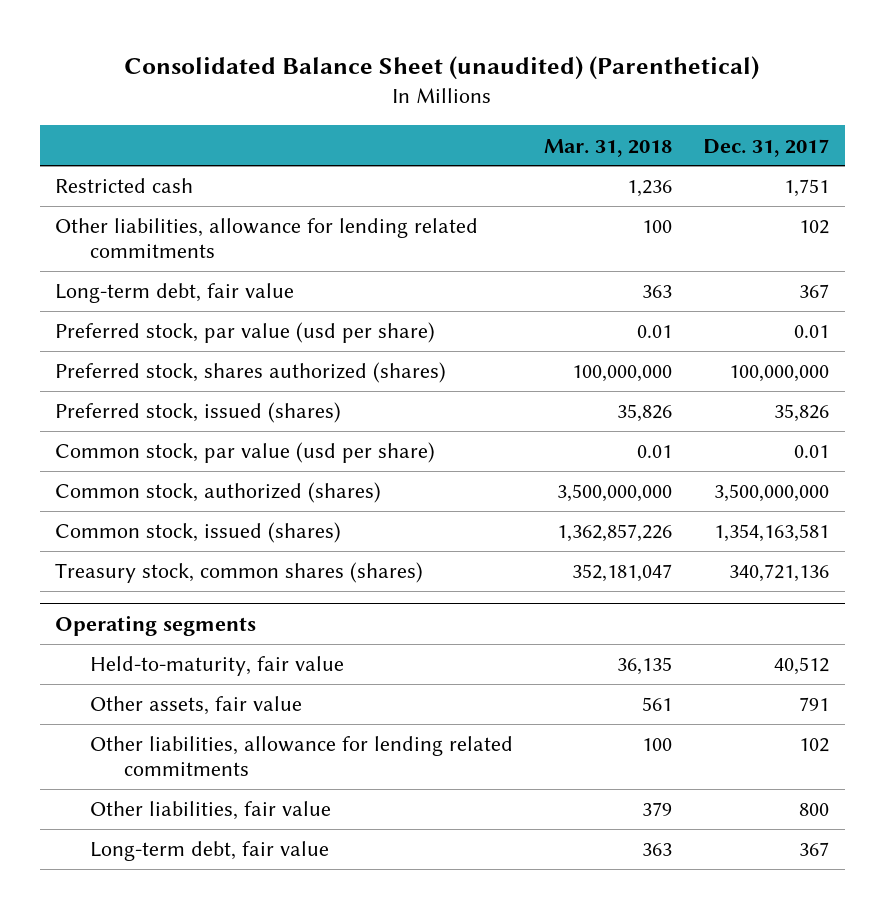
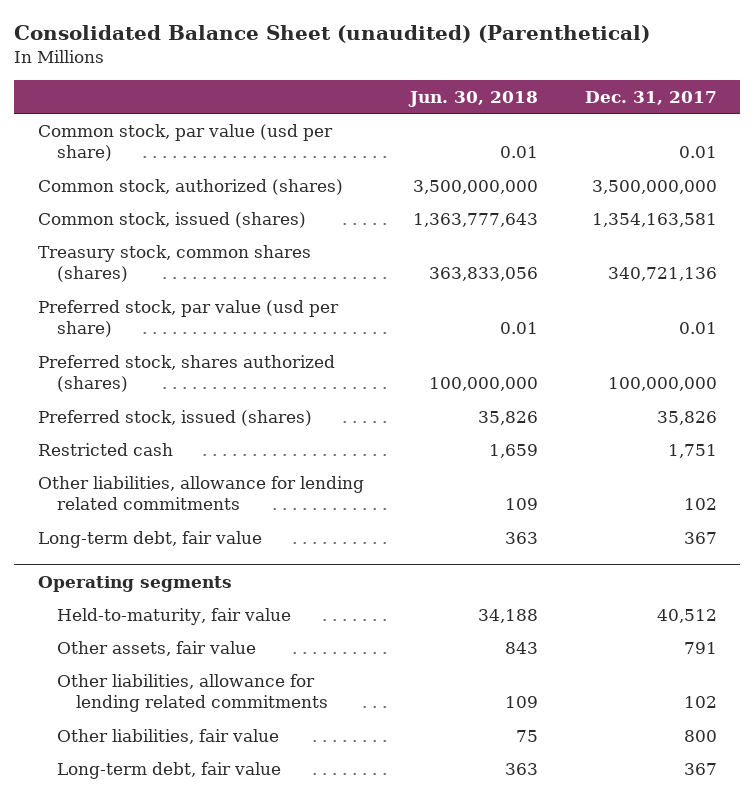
- | Mar. 31, 2018 | Dec. 31, 2017
+ | Jun. 30, 2018 | Dec. 31, 2017
moved down: Preferred stock, par value (usd per share) | 0.01 | 0.01
moved down: Preferred stock, shares authorized (shares) | 100,000,000 | 100,000,000
moved down: Preferred stock, issued (shares) | 35,826 | 35,826
moved down: Restricted cash | 1,659 | 1,751
moved down: Other liabilities, allowance for lending related commitments | 109 | 102
moved down: Long-term debt, fair value | 363 | 367

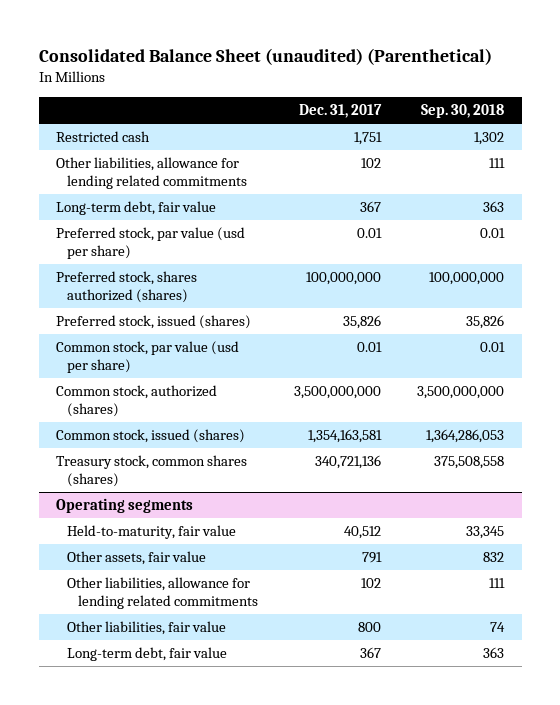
- | Jun. 30, 2018 | Dec. 31, 2017
+ | Dec. 31, 2017 | Sep. 30, 2018
moved up: Restricted cash | 1,751 | 1,302
moved up: Other liabilities, allowance for lending related commitments | 102 | 111
moved up: Long-term debt, fair value | 367 | 363
moved up: Preferred stock, par value (usd per share) | 0.01 | 0.01
moved up: Preferred stock, shares authorized (shares) | 100,000,000 | 100,000,000
moved up: Preferred stock, issued (shares) | 35,826 | 35,826

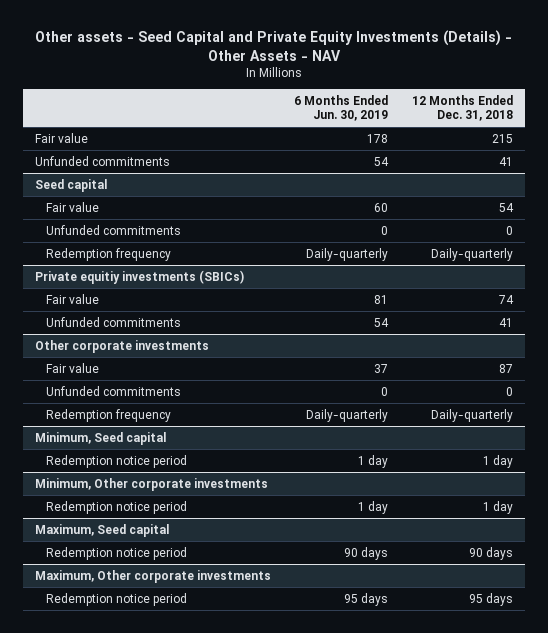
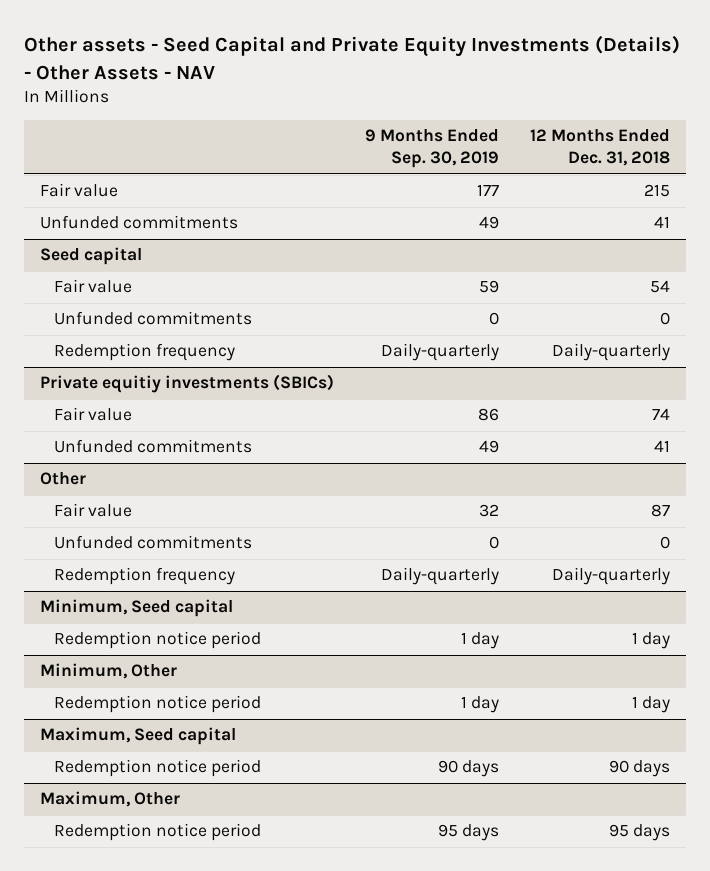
- | 6 Months Ended Jun. 30, 2019 | 12 Months Ended Dec. 31, 2018
+ | 9 Months Ended Sep. 30, 2019 | 12 Months Ended Dec. 31, 2018
- Other corporate investments
+ Other
- Minimum, Other corporate investments
+ Minimum, Other
- Maximum, Other corporate investments
+ Maximum, Other

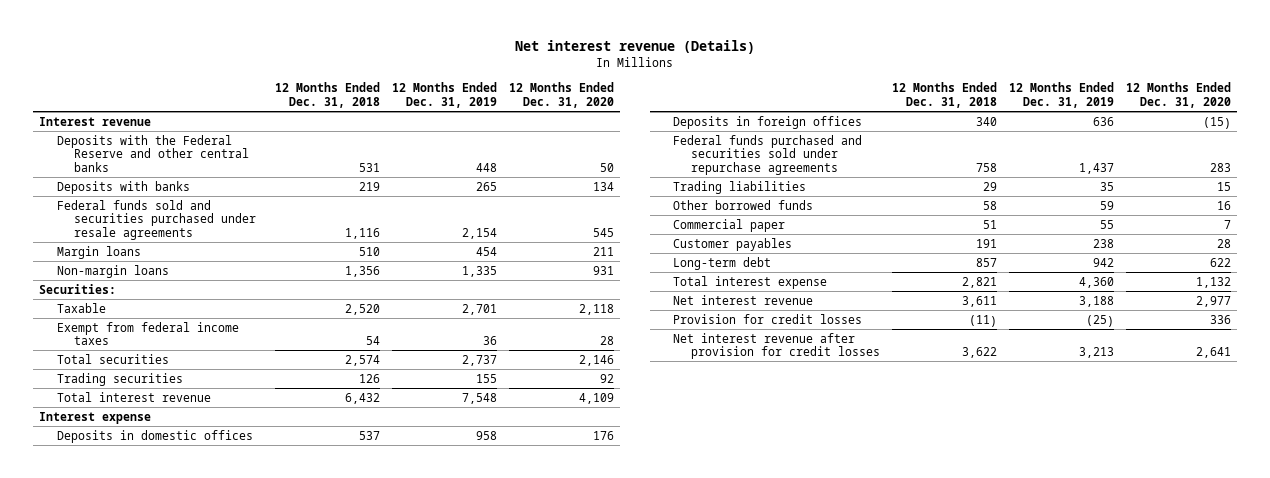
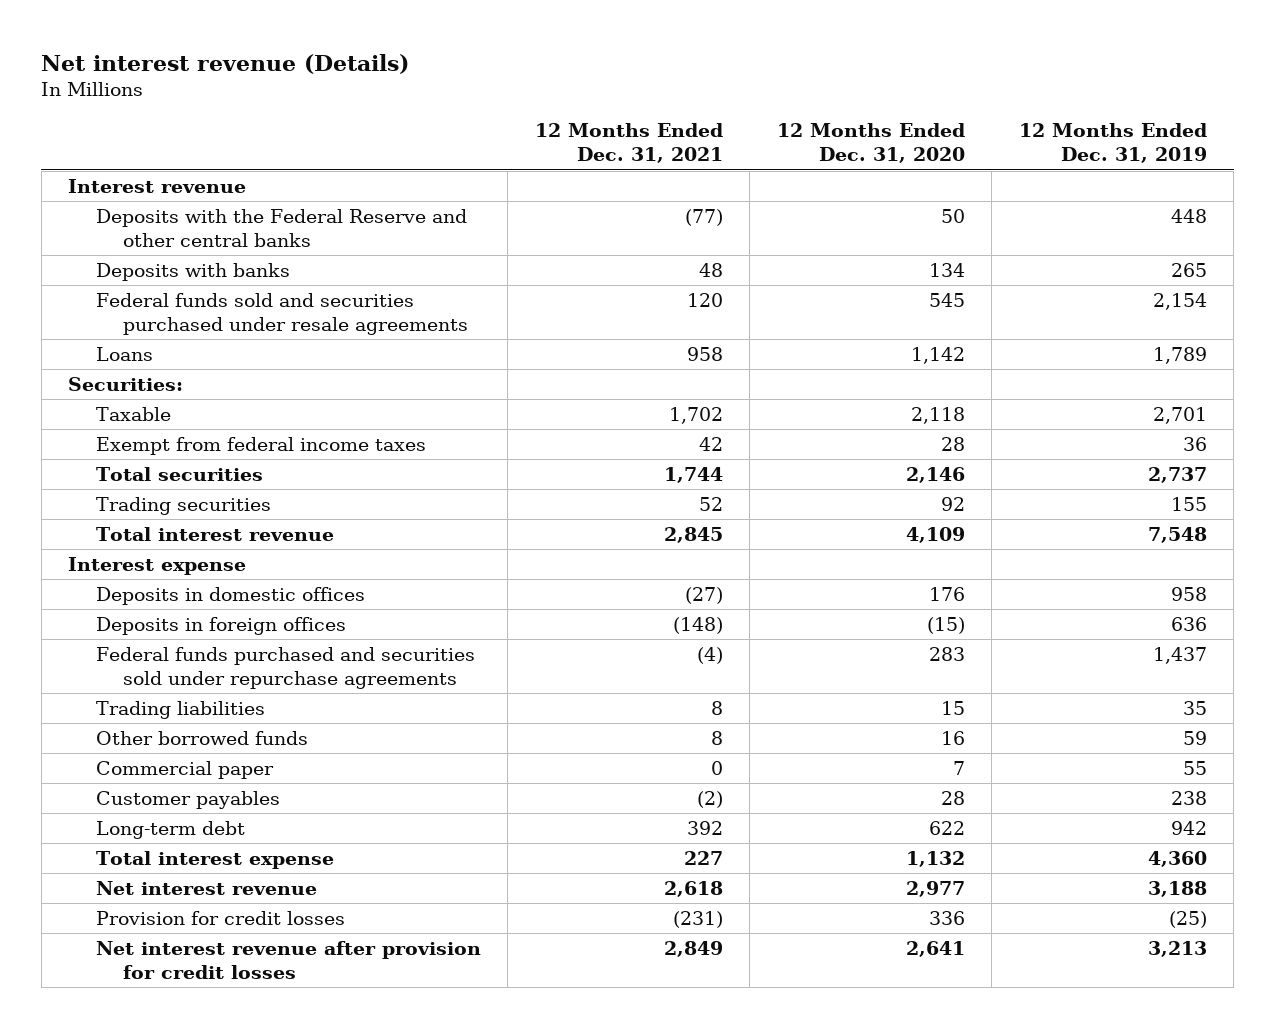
- | 12 Months Ended Dec. 31, 2018 | 12 Months Ended Dec. 31, 2019 | 12 Months Ended Dec. 31, 2020
+ | 12 Months Ended Dec. 31, 2021 | 12 Months Ended Dec. 31, 2020 | 12 Months Ended Dec. 31, 2019
- Margin loans | 510 | 454 | 211
- Non-margin loans | 1,356 | 1,335 | 931
+ Loans | 958 | 1,142 | 1,789

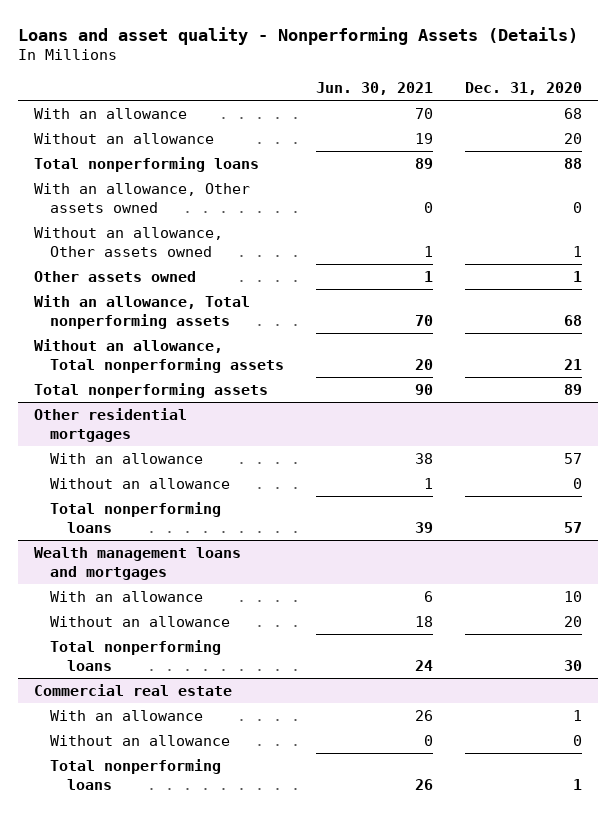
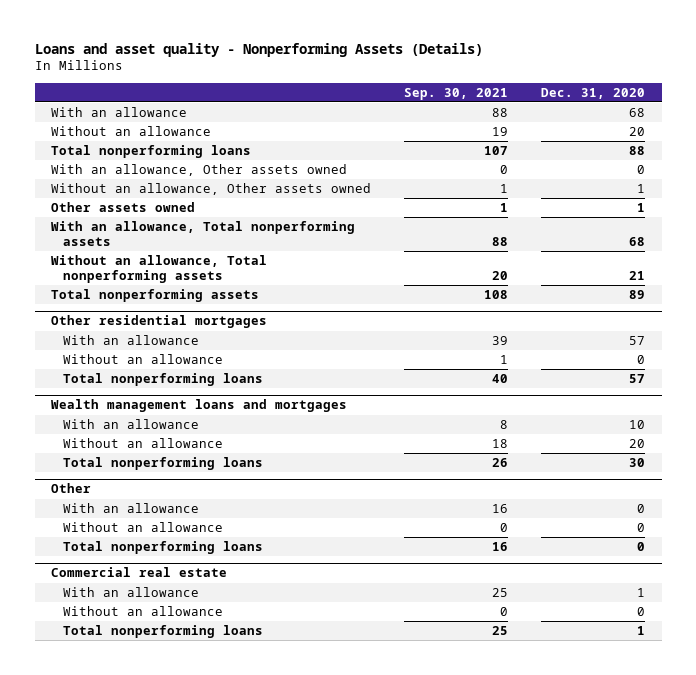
- | Jun. 30, 2021 | Dec. 31, 2020
+ | Sep. 30, 2021 | Dec. 31, 2020
+ Other
+ With an allowance | 16 | 0
+ Without an allowance | 0 | 0
+ Total nonperforming loans | 16 | 0

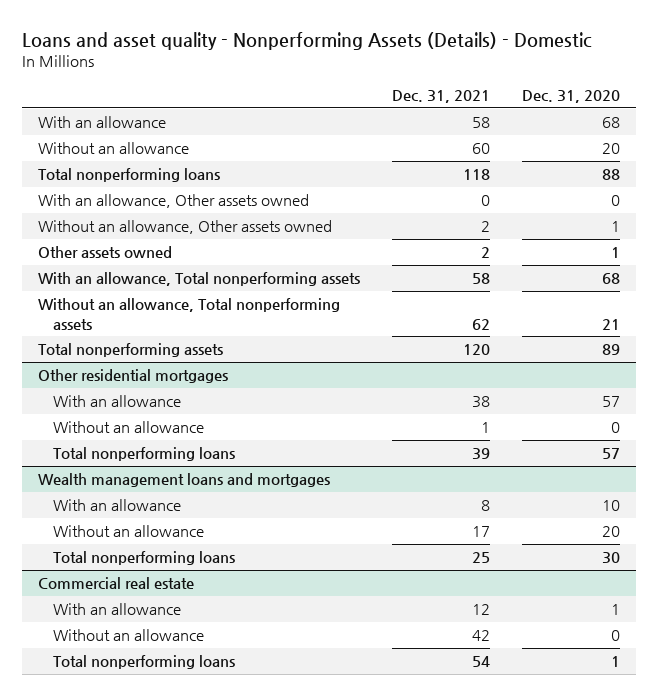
- Loans and asset quality - Nonperforming Assets (Details)
+ Loans and asset quality - Nonperforming Assets (Details) - Domestic
- | Sep. 30, 2021 | Dec. 31, 2020
+ | Dec. 31, 2021 | Dec. 31, 2020
- Other
- With an allowance | 16 | 0
- Without an allowance | 0 | 0
- Total nonperforming loans | 16 | 0

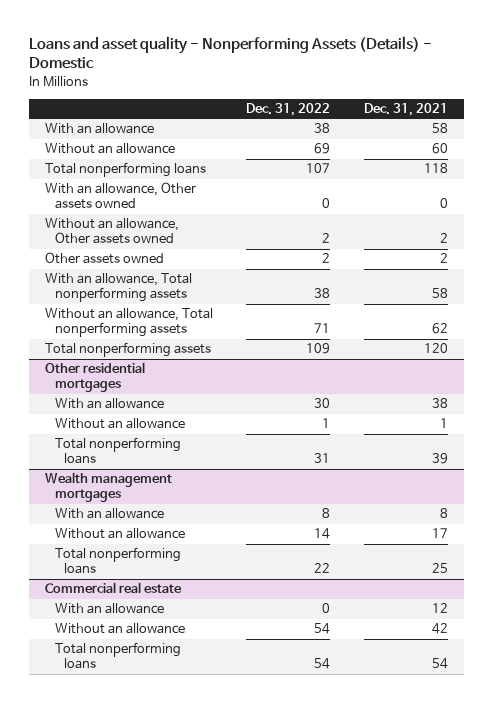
- | Dec. 31, 2021 | Dec. 31, 2020
+ | Dec. 31, 2022 | Dec. 31, 2021
- Wealth management loans and mortgages
+ Wealth management mortgages

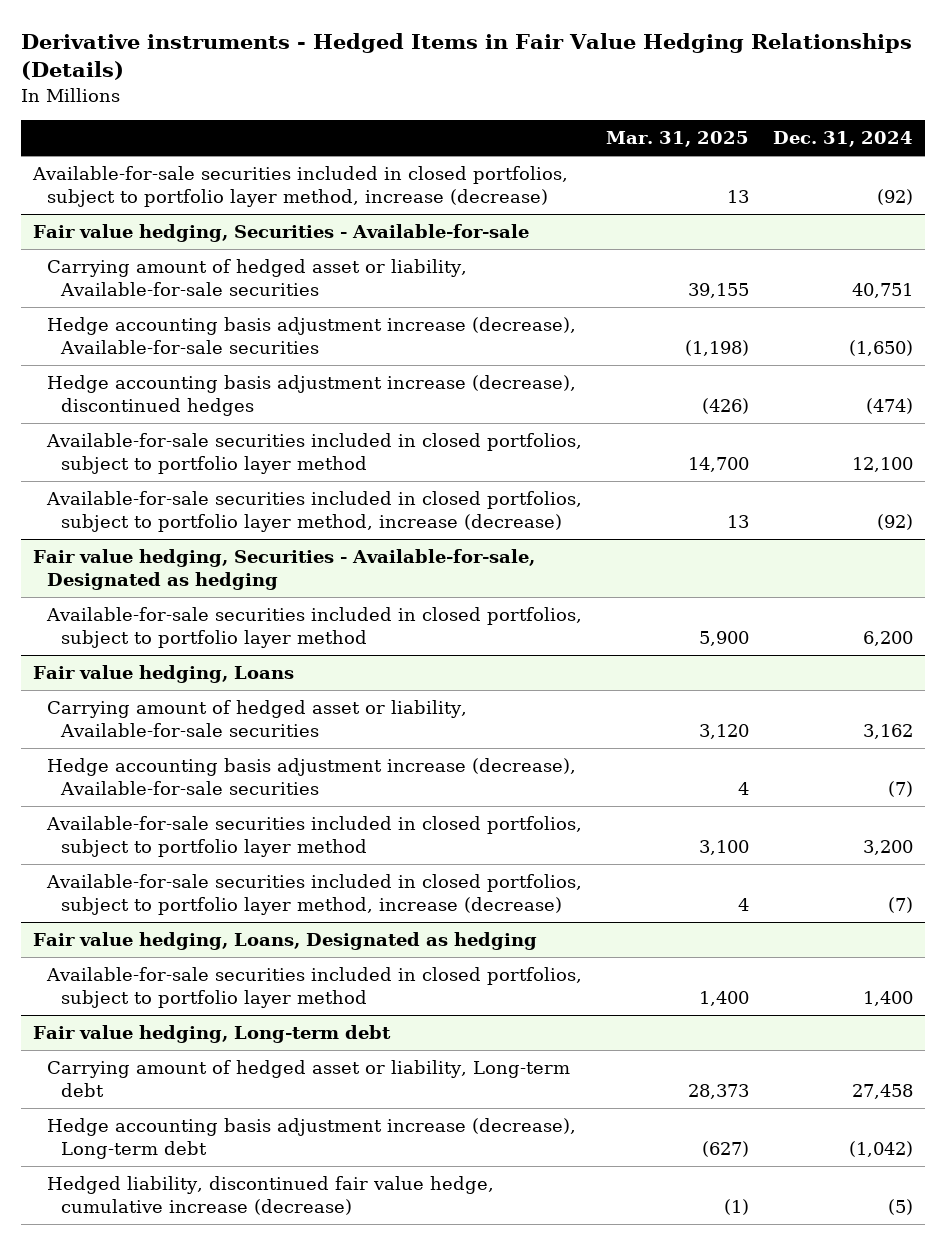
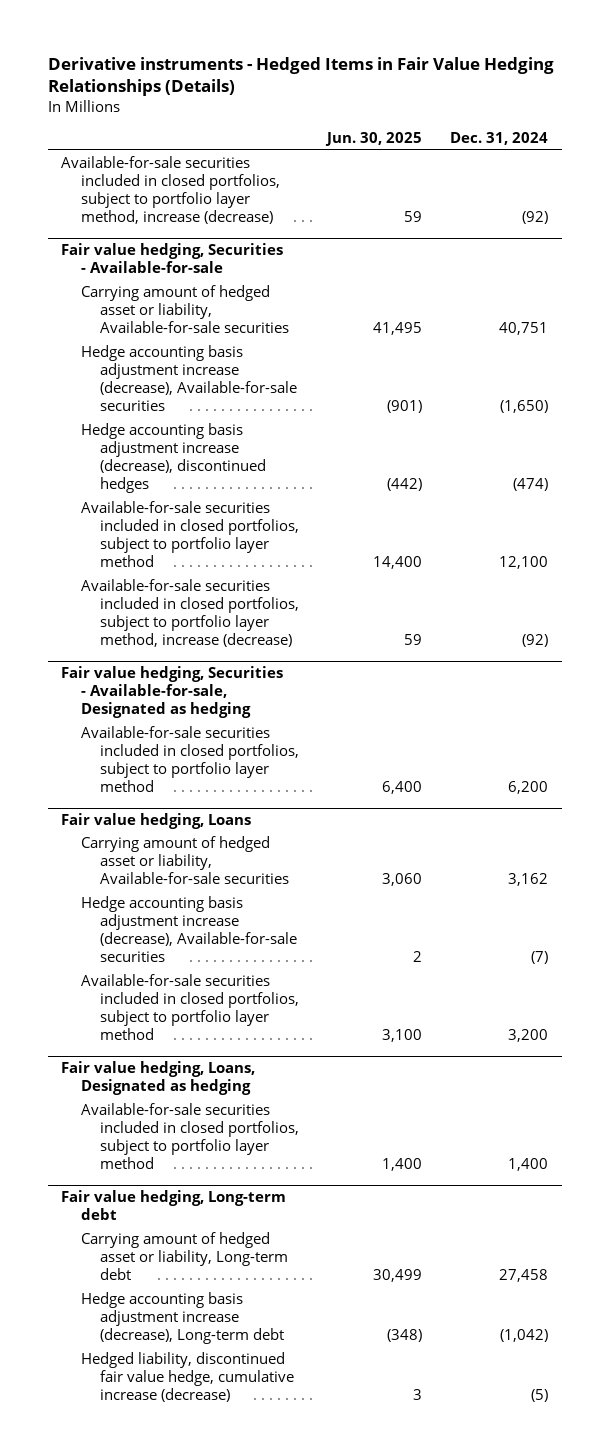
- | Mar. 31, 2025 | Dec. 31, 2024
+ | Jun. 30, 2025 | Dec. 31, 2024
@ Fair value hedging, Loans
- Available-for-sale securities included in closed portfolios, subject to portfolio layer method, increase (decrease) | 4 | (7)

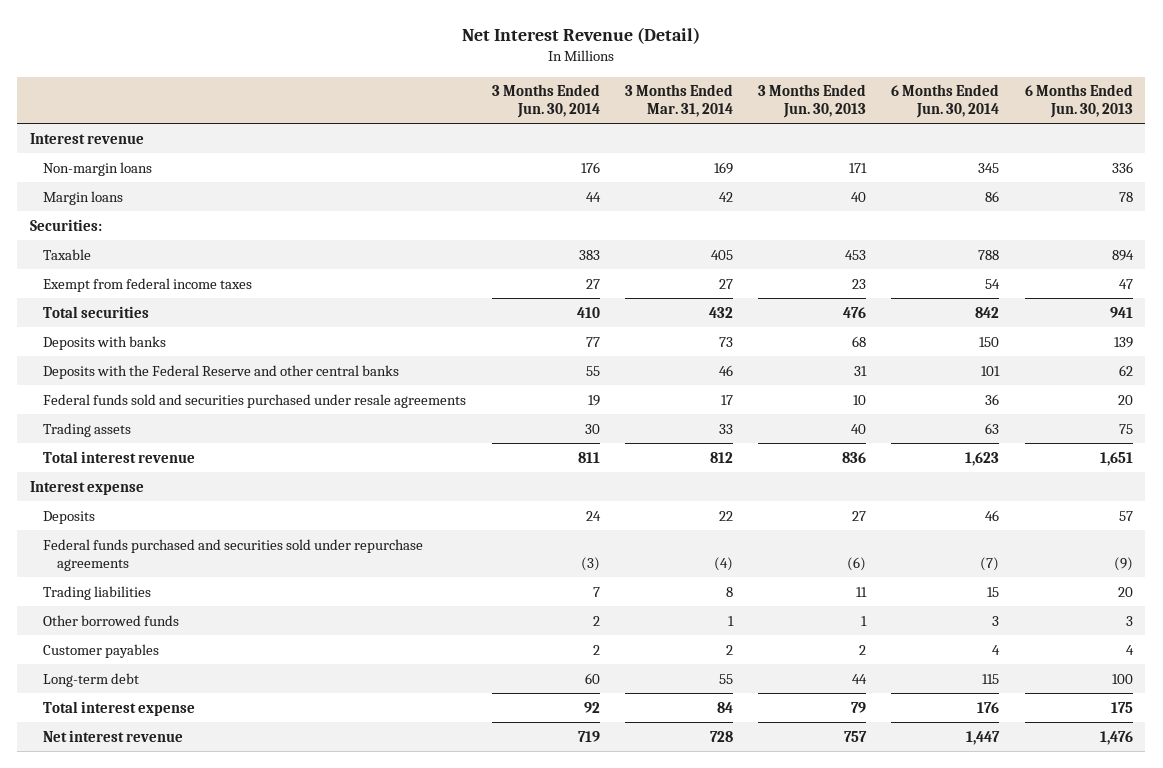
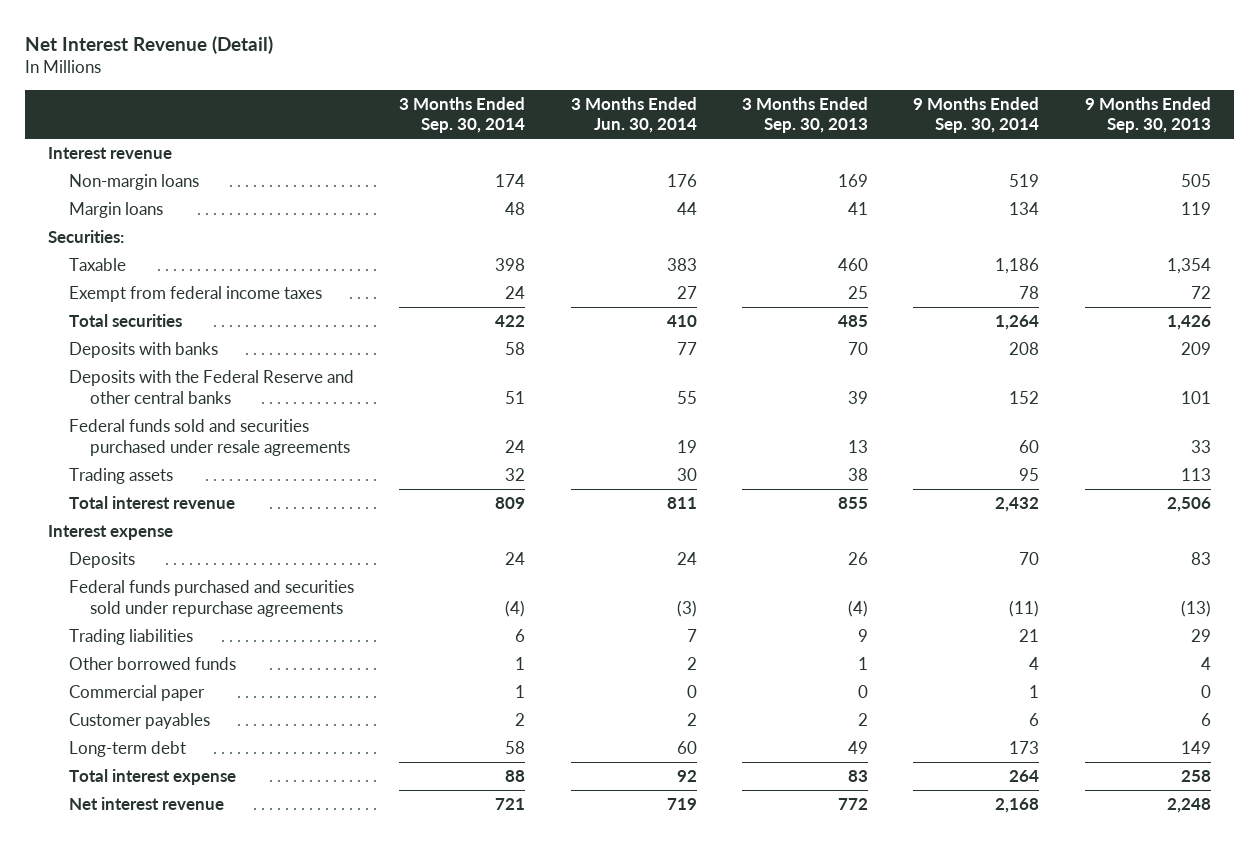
- | 3 Months Ended Jun. 30, 2014 | 3 Months Ended Mar. 31, 2014 | 3 Months Ended Jun. 30, 2013 | 6 Months Ended Jun. 30, 2014 | 6 Months Ended Jun. 30, 2013
+ | 3 Months Ended Sep. 30, 2014 | 3 Months Ended Jun. 30, 2014 | 3 Months Ended Sep. 30, 2013 | 9 Months Ended Sep. 30, 2014 | 9 Months Ended Sep. 30, 2013
+ Commercial paper | 1 | 0 | 0 | 1 | 0

